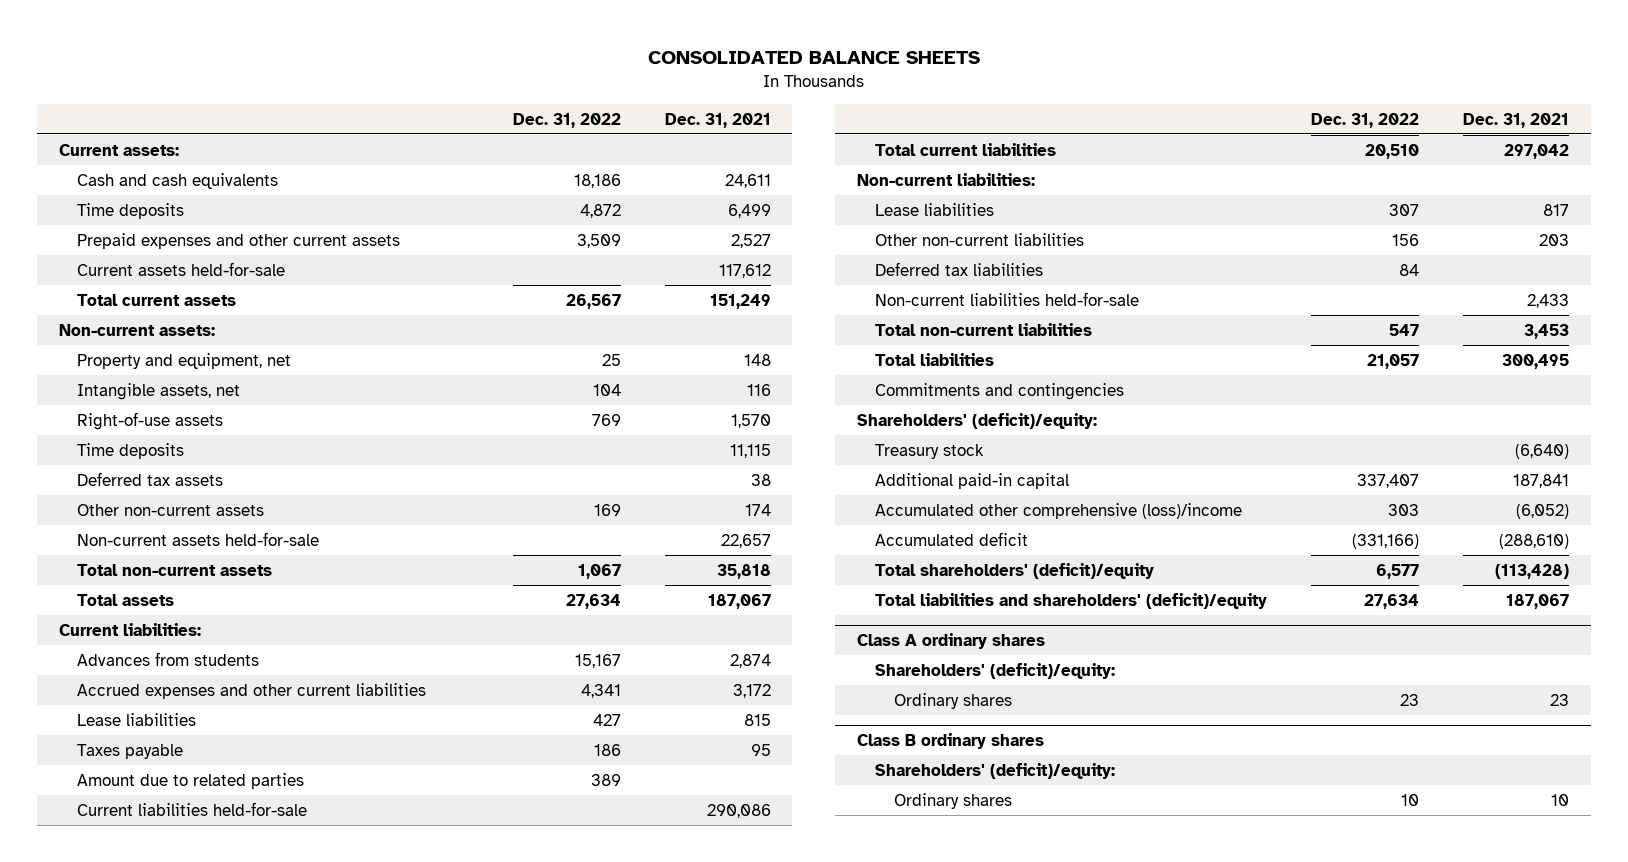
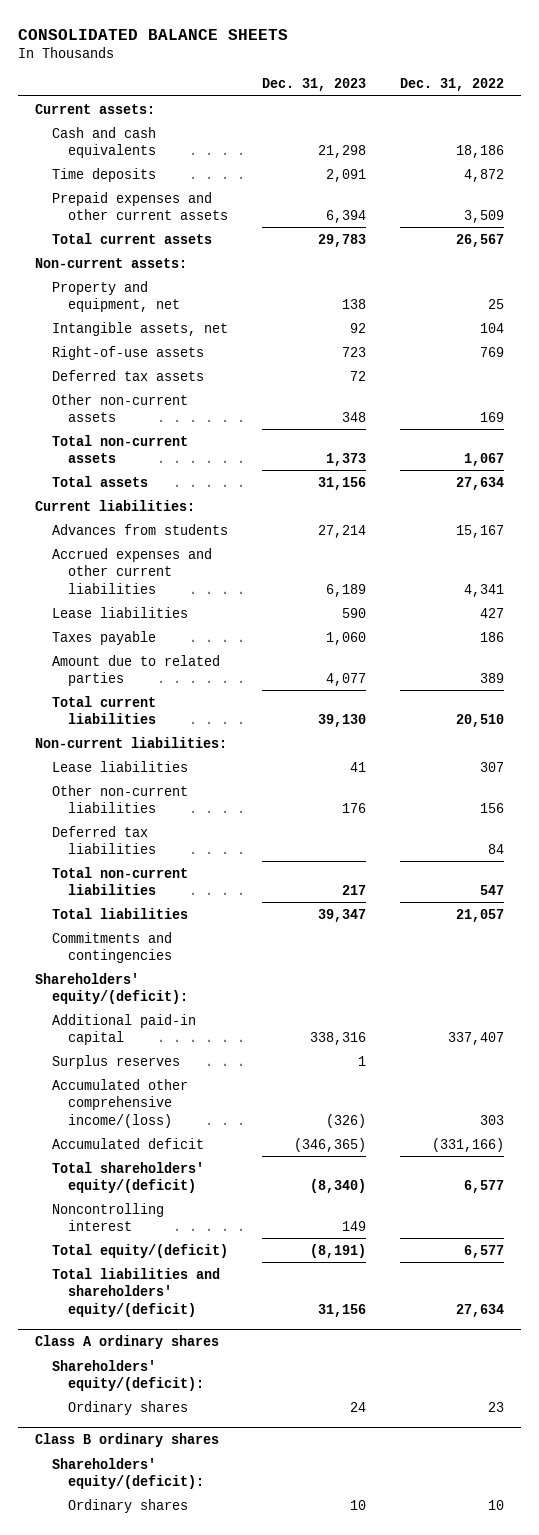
- | Dec. 31, 2022 | Dec. 31, 2021
+ | Dec. 31, 2023 | Dec. 31, 2022
- Current assets held-for-sale | | 117,612
- Time deposits | | 11,115
- Non-current assets held-for-sale | | 22,657
- Current liabilities held-for-sale | | 290,086
- Non-current liabilities held-for-sale | | 2,433
- Shareholders' (deficit)/equity:
- Treasury stock | | (6,640)
+ Shareholders' equity/(deficit):
- Accumulated other comprehensive (loss)/income | 303 | (6,052)
+ Surplus reserves | 1 |
+ Accumulated other comprehensive income/(loss) | (326) | 303
- Total shareholders' (deficit)/equity | 6,577 | (113,428)
- Total liabilities and shareholders' (deficit)/equity | 27,634 | 187,067
+ Total shareholders' equity/(deficit) | (8,340) | 6,577
+ Noncontrolling interest | 149 |
+ Total equity/(deficit) | (8,191) | 6,577
+ Total liabilities and shareholders' equity/(deficit) | 31,156 | 27,634
@ Class A ordinary shares
- Shareholders' (deficit)/equity:
+ Shareholders' equity/(deficit):
@ Class B ordinary shares
- Shareholders' (deficit)/equity:
+ Shareholders' equity/(deficit):

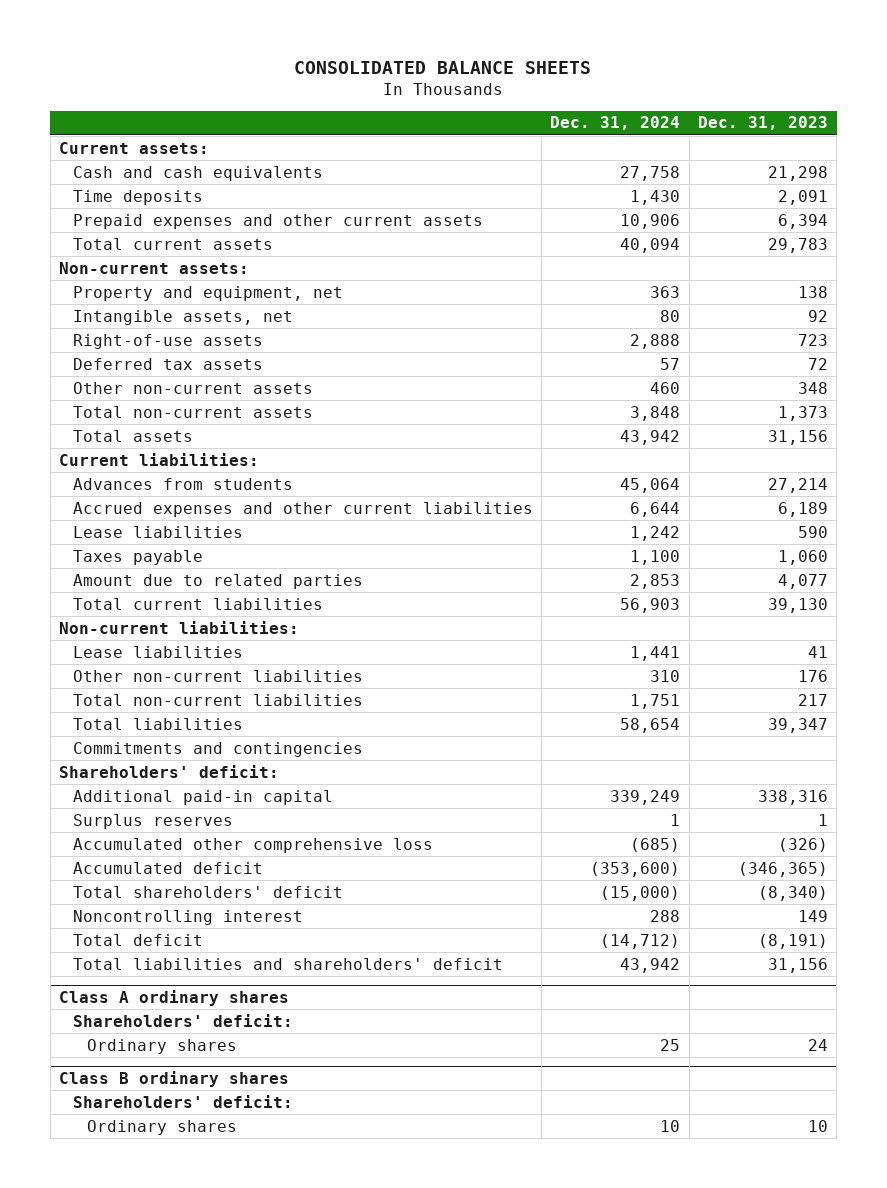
- | Dec. 31, 2023 | Dec. 31, 2022
+ | Dec. 31, 2024 | Dec. 31, 2023
- Deferred tax liabilities | | 84
- Shareholders' equity/(deficit):
+ Shareholders' deficit:
- Accumulated other comprehensive income/(loss) | (326) | 303
+ Accumulated other comprehensive loss | (685) | (326)
- Total shareholders' equity/(deficit) | (8,340) | 6,577
+ Total shareholders' deficit | (15,000) | (8,340)
- Total equity/(deficit) | (8,191) | 6,577
- Total liabilities and shareholders' equity/(deficit) | 31,156 | 27,634
+ Total deficit | (14,712) | (8,191)
+ Total liabilities and shareholders' deficit | 43,942 | 31,156
@ Class A ordinary shares
- Shareholders' equity/(deficit):
+ Shareholders' deficit:
@ Class B ordinary shares
- Shareholders' equity/(deficit):
+ Shareholders' deficit:

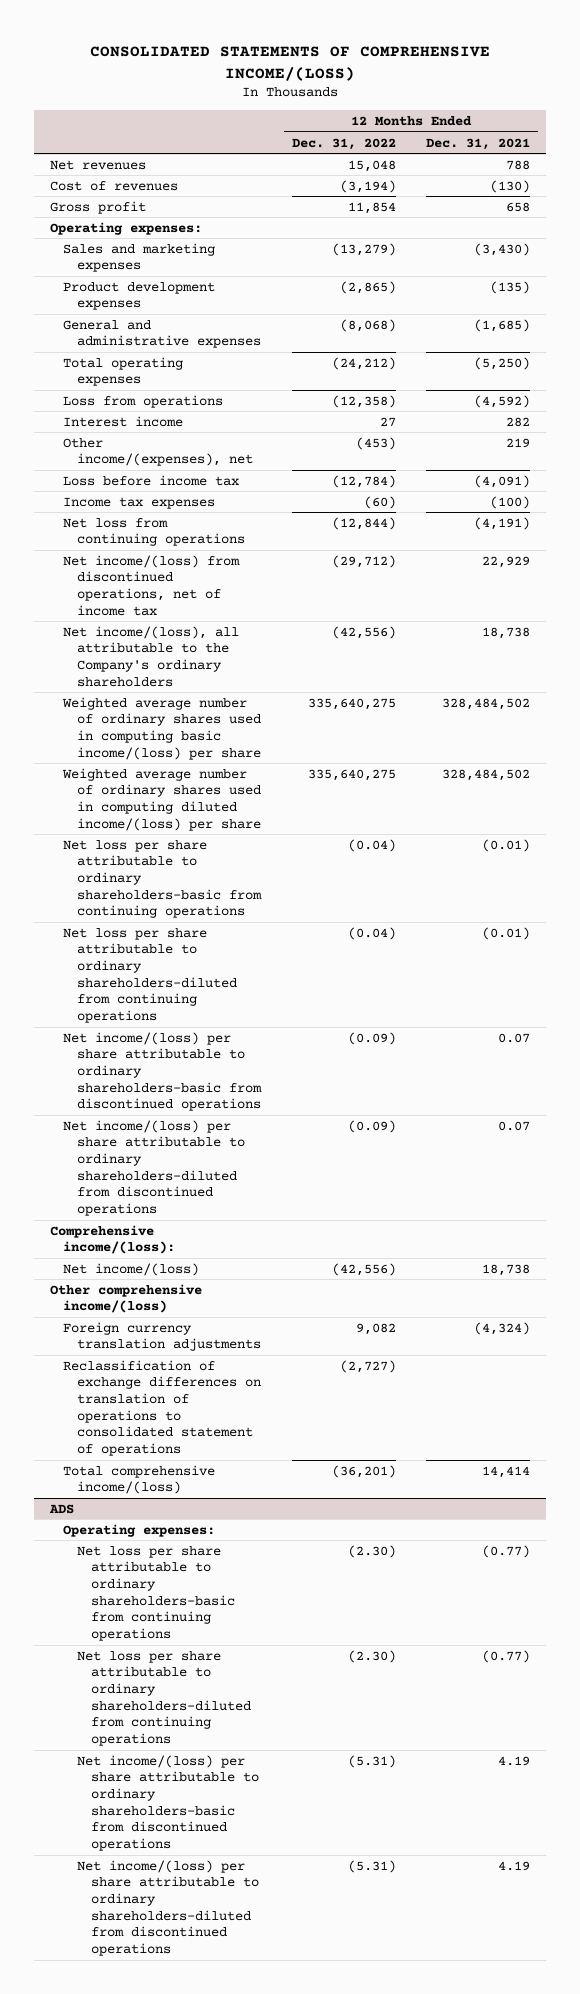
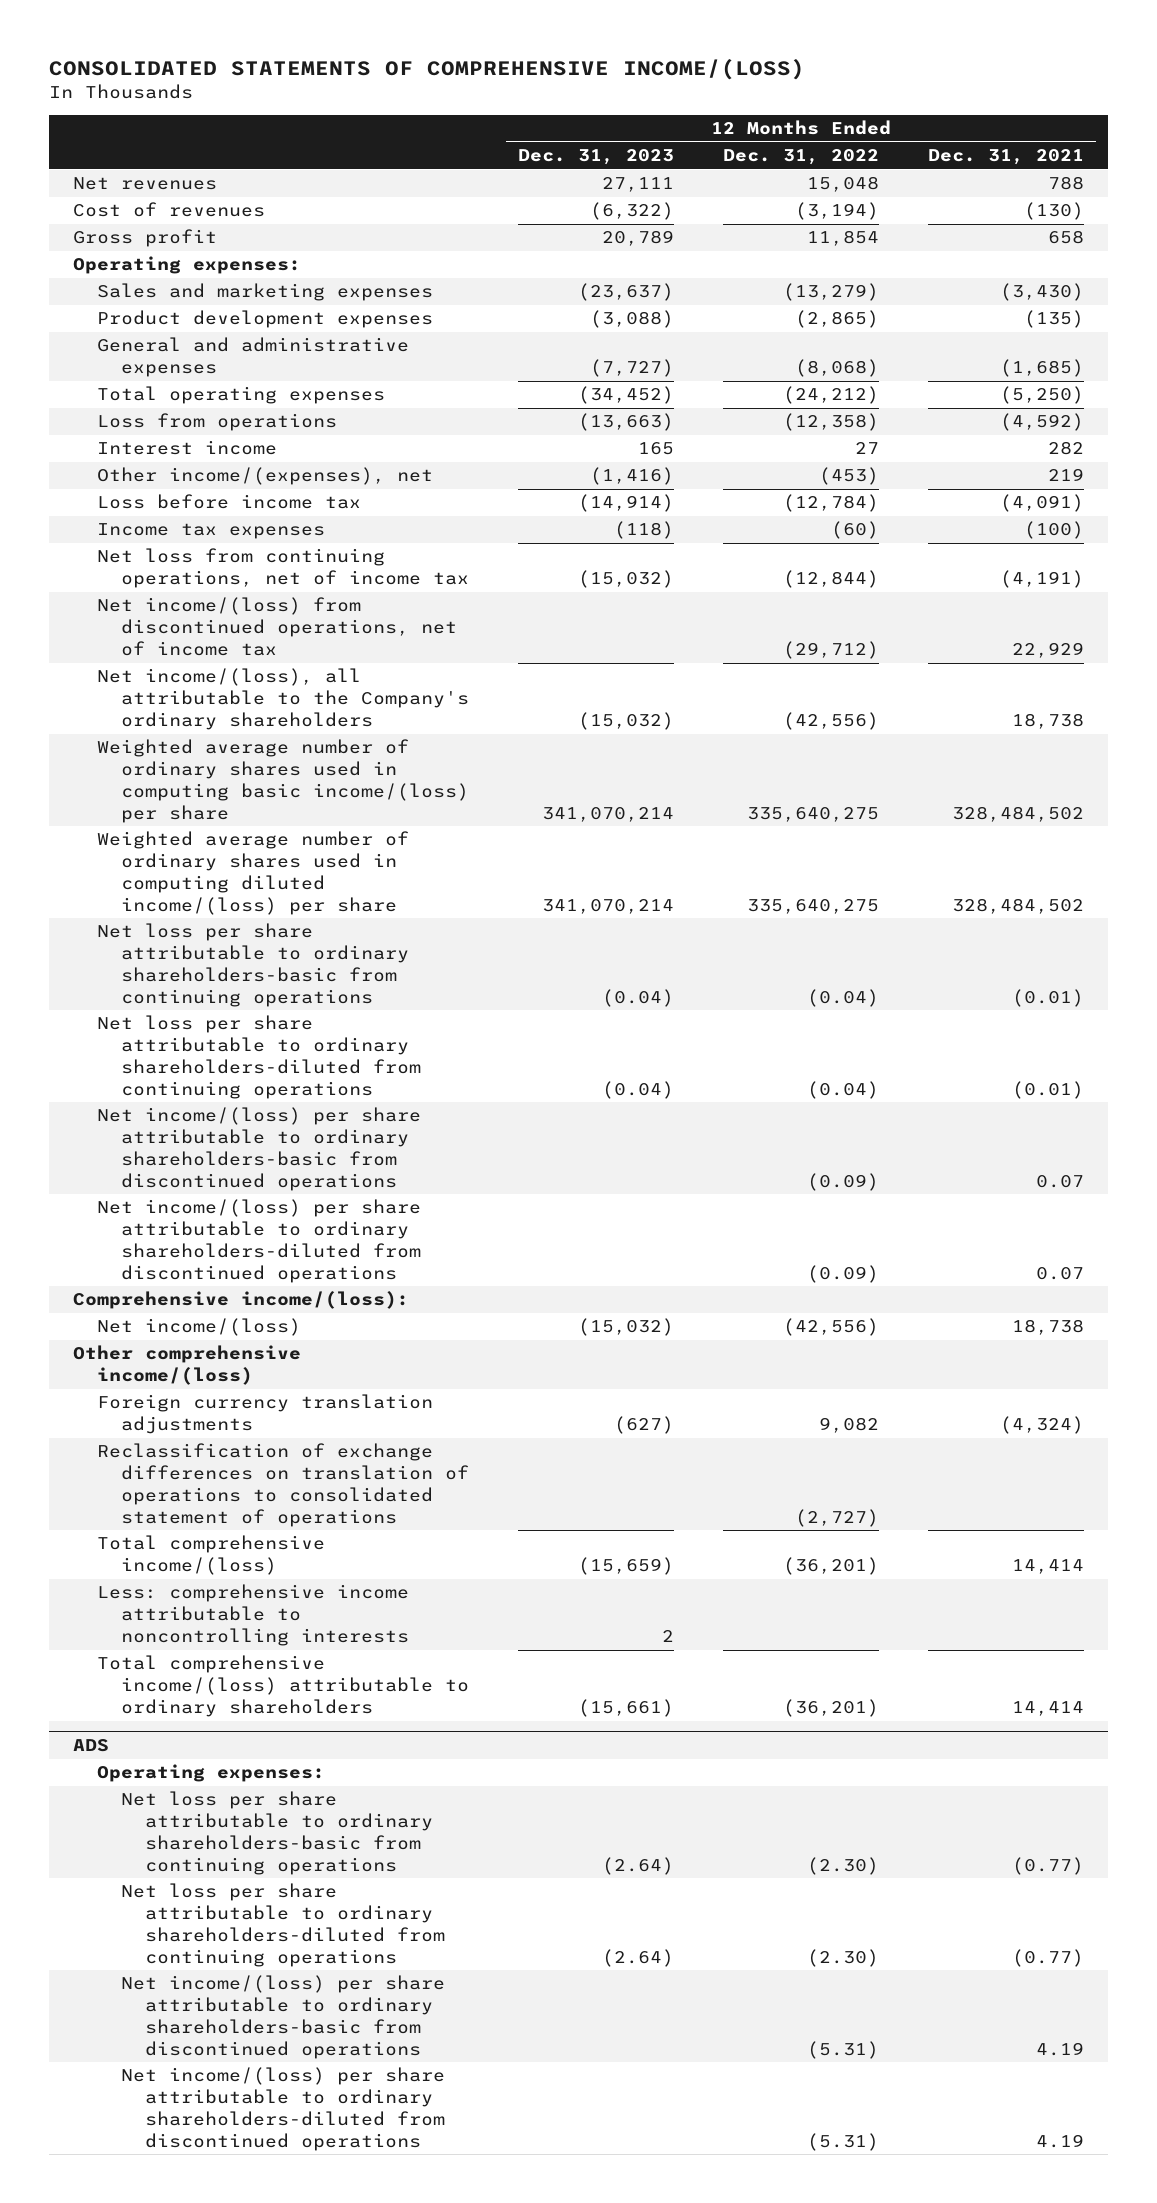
- | 12 Months Ended Dec. 31, 2022 | 12 Months Ended Dec. 31, 2021
+ | 12 Months Ended Dec. 31, 2023 | 12 Months Ended Dec. 31, 2022 | 12 Months Ended Dec. 31, 2021
- Net loss from continuing operations | (12,844) | (4,191)
+ Net loss from continuing operations, net of income tax | (15,032) | (12,844) | (4,191)
+ Less: comprehensive income attributable to noncontrolling interests | 2 | |
+ Total comprehensive income/(loss) attributable to ordinary shareholders | (15,661) | (36,201) | 14,414

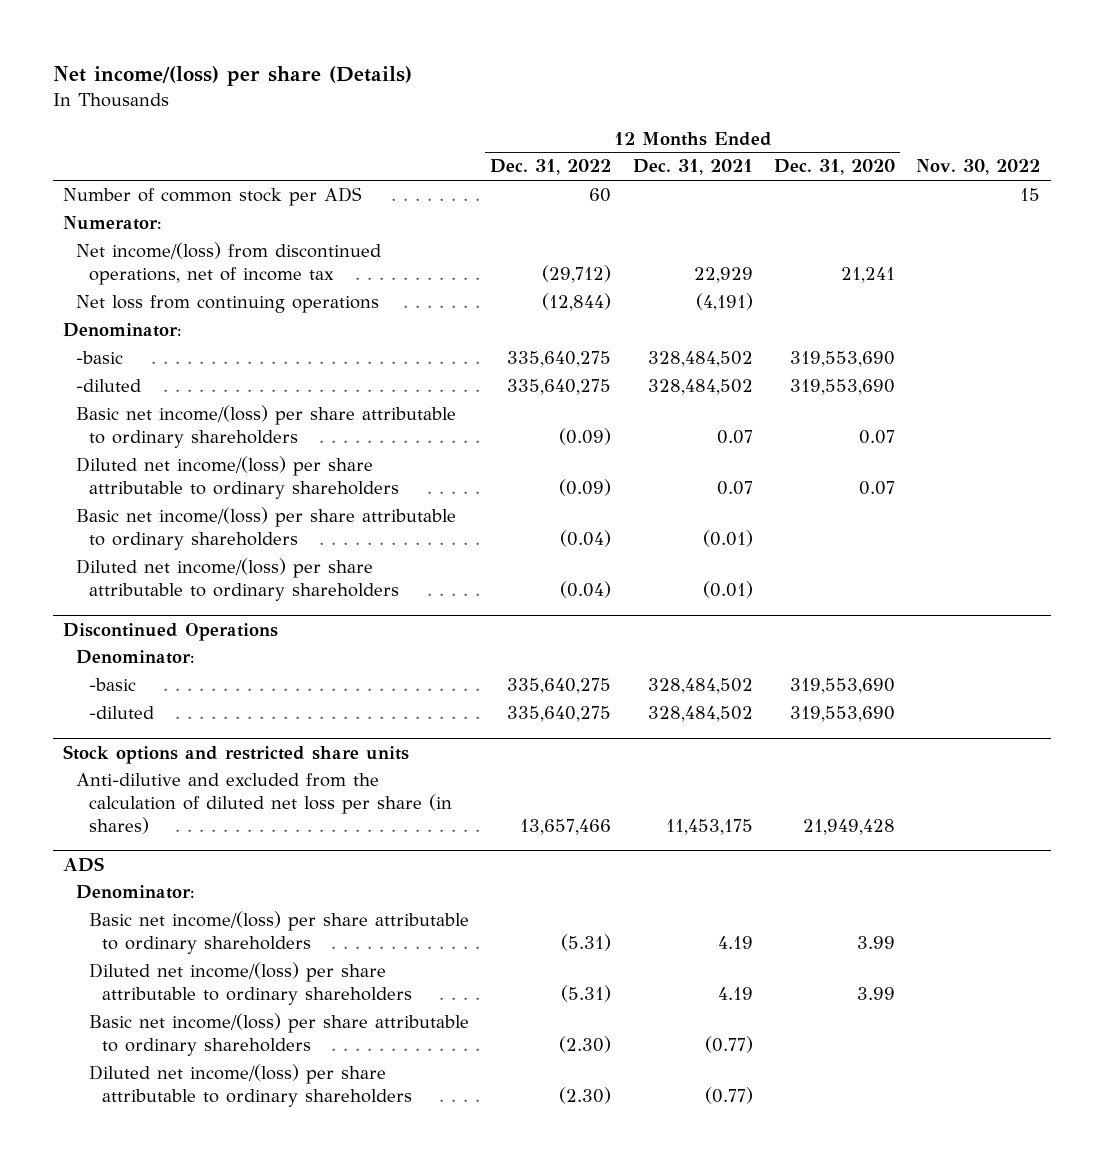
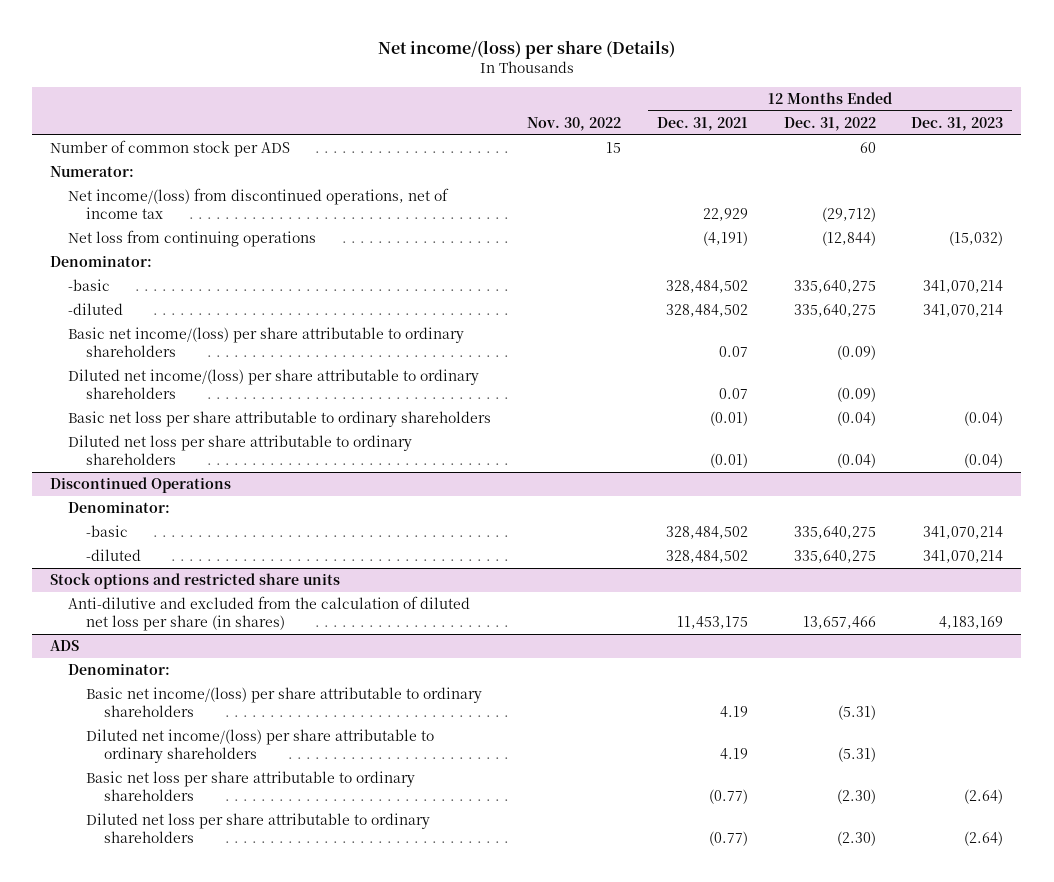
- | 12 Months Ended Dec. 31, 2022 | 12 Months Ended Dec. 31, 2021 | 12 Months Ended Dec. 31, 2020 | Nov. 30, 2022
+ | Nov. 30, 2022 | 12 Months Ended Dec. 31, 2021 | 12 Months Ended Dec. 31, 2022 | 12 Months Ended Dec. 31, 2023
- Basic net income/(loss) per share attributable to ordinary shareholders | (0.04) | (0.01) | |
- Diluted net income/(loss) per share attributable to ordinary shareholders | (0.04) | (0.01) | |
+ Basic net loss per share attributable to ordinary shareholders | | (0.01) | (0.04) | (0.04)
+ Diluted net loss per share attributable to ordinary shareholders | | (0.01) | (0.04) | (0.04)
@ ADS
- Basic net income/(loss) per share attributable to ordinary shareholders | (2.30) | (0.77) | |
- Diluted net income/(loss) per share attributable to ordinary shareholders | (2.30) | (0.77) | |
+ Basic net loss per share attributable to ordinary shareholders | | (0.77) | (2.30) | (2.64)
+ Diluted net loss per share attributable to ordinary shareholders | | (0.77) | (2.30) | (2.64)

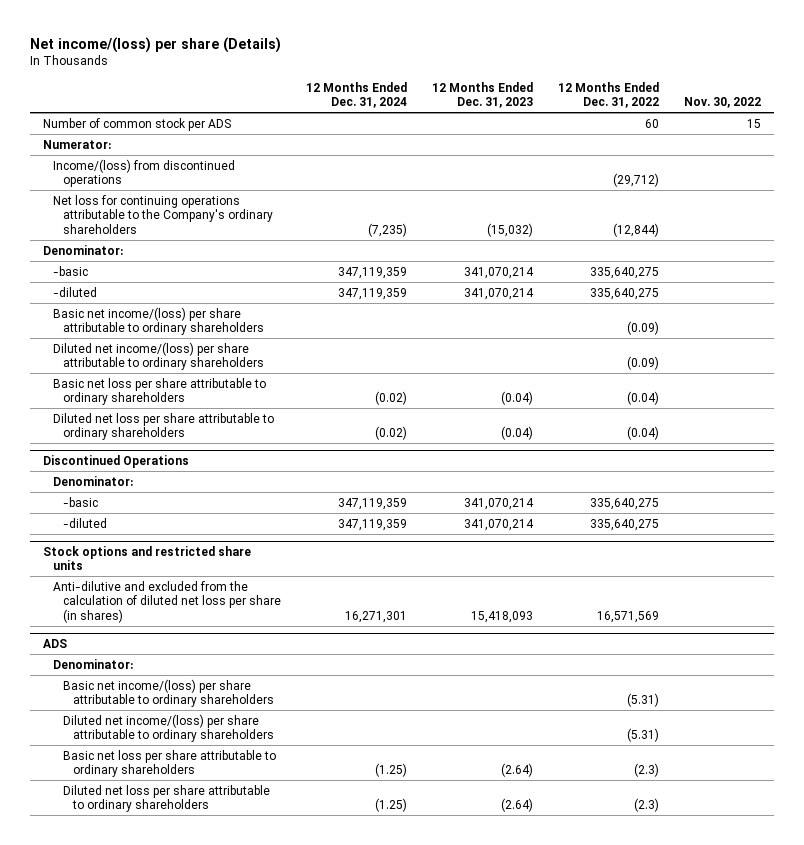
- | Nov. 30, 2022 | 12 Months Ended Dec. 31, 2021 | 12 Months Ended Dec. 31, 2022 | 12 Months Ended Dec. 31, 2023
+ | 12 Months Ended Dec. 31, 2024 | 12 Months Ended Dec. 31, 2023 | 12 Months Ended Dec. 31, 2022 | Nov. 30, 2022
- Net income/(loss) from discontinued operations, net of income tax | | 22,929 | (29,712) |
- Net loss from continuing operations | | (4,191) | (12,844) | (15,032)
+ Income/(loss) from discontinued operations | | | (29,712) |
+ Net loss for continuing operations attributable to the Company's ordinary shareholders | (7,235) | (15,032) | (12,844) |
@ Stock options and restricted share units
- Anti-dilutive and excluded from the calculation of diluted net loss per share (in shares) | | 11,453,175 | 13,657,466 | 4,183,169
+ Anti-dilutive and excluded from the calculation of diluted net loss per share (in shares) | 16,271,301 | 15,418,093 | 16,571,569 |
@ ADS
- Basic net loss per share attributable to ordinary shareholders | | (0.77) | (2.30) | (2.64)
- Diluted net loss per share attributable to ordinary shareholders | | (0.77) | (2.30) | (2.64)
+ Basic net loss per share attributable to ordinary shareholders | (1.25) | (2.64) | (2.3) |
+ Diluted net loss per share attributable to ordinary shareholders | (1.25) | (2.64) | (2.3) |

